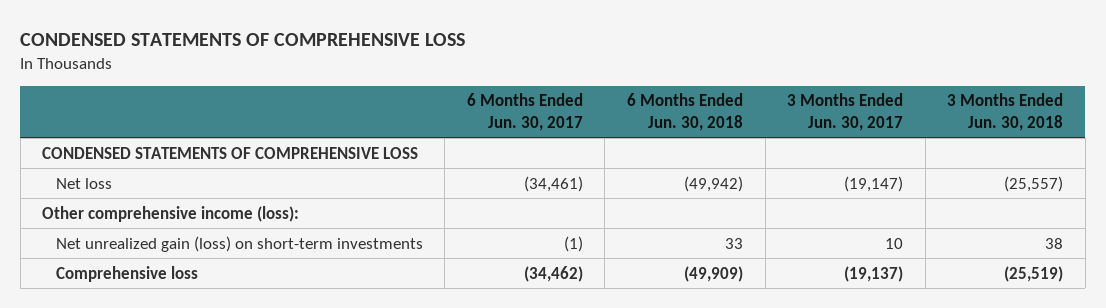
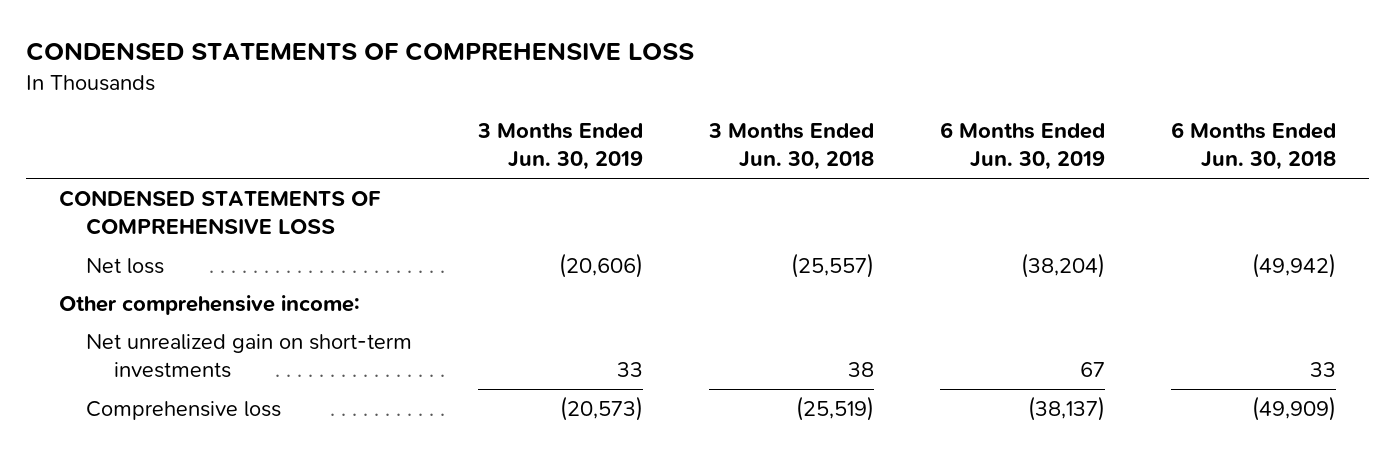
- | 6 Months Ended Jun. 30, 2017 | 6 Months Ended Jun. 30, 2018 | 3 Months Ended Jun. 30, 2017 | 3 Months Ended Jun. 30, 2018
+ | 3 Months Ended Jun. 30, 2019 | 3 Months Ended Jun. 30, 2018 | 6 Months Ended Jun. 30, 2019 | 6 Months Ended Jun. 30, 2018
- Other comprehensive income (loss):
- Net unrealized gain (loss) on short-term investments | (1) | 33 | 10 | 38
+ Other comprehensive income:
+ Net unrealized gain on short-term investments | 33 | 38 | 67 | 33

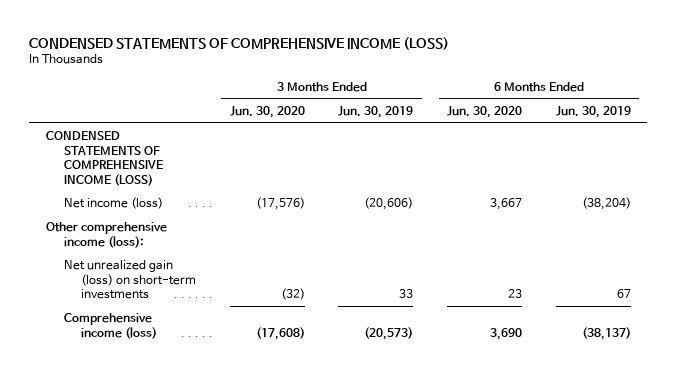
- CONDENSED STATEMENTS OF COMPREHENSIVE LOSS
+ CONDENSED STATEMENTS OF COMPREHENSIVE INCOME (LOSS)
- | 3 Months Ended Jun. 30, 2019 | 3 Months Ended Jun. 30, 2018 | 6 Months Ended Jun. 30, 2019 | 6 Months Ended Jun. 30, 2018
+ | 3 Months Ended Jun. 30, 2020 | 3 Months Ended Jun. 30, 2019 | 6 Months Ended Jun. 30, 2020 | 6 Months Ended Jun. 30, 2019
- CONDENSED STATEMENTS OF COMPREHENSIVE LOSS
- Net loss | (20,606) | (25,557) | (38,204) | (49,942)
- Other comprehensive income:
- Net unrealized gain on short-term investments | 33 | 38 | 67 | 33
- Comprehensive loss | (20,573) | (25,519) | (38,137) | (49,909)
+ CONDENSED STATEMENTS OF COMPREHENSIVE INCOME (LOSS)
+ Net income (loss) | (17,576) | (20,606) | 3,667 | (38,204)
+ Other comprehensive income (loss):
+ Net unrealized gain (loss) on short-term investments | (32) | 33 | 23 | 67
+ Comprehensive income (loss) | (17,608) | (20,573) | 3,690 | (38,137)

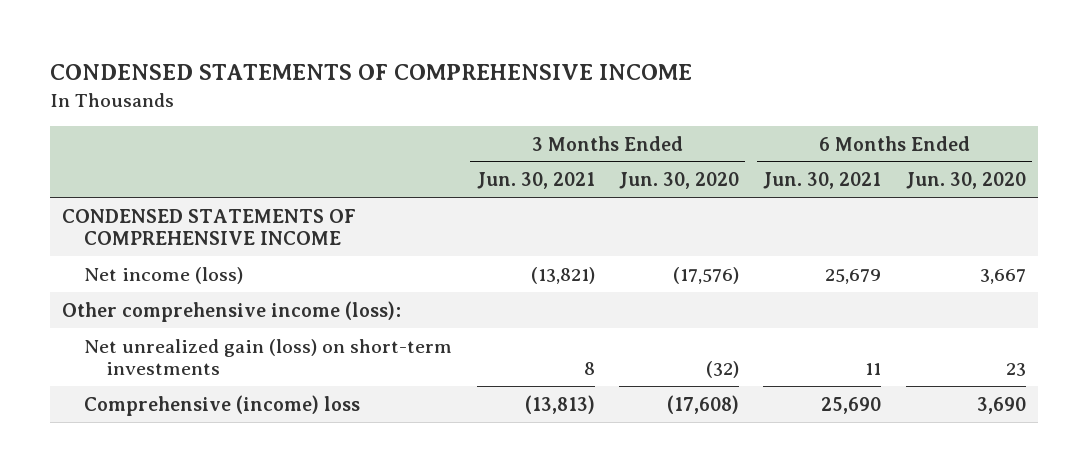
- CONDENSED STATEMENTS OF COMPREHENSIVE INCOME (LOSS)
+ CONDENSED STATEMENTS OF COMPREHENSIVE INCOME
- | 3 Months Ended Jun. 30, 2020 | 3 Months Ended Jun. 30, 2019 | 6 Months Ended Jun. 30, 2020 | 6 Months Ended Jun. 30, 2019
+ | 3 Months Ended Jun. 30, 2021 | 3 Months Ended Jun. 30, 2020 | 6 Months Ended Jun. 30, 2021 | 6 Months Ended Jun. 30, 2020
- CONDENSED STATEMENTS OF COMPREHENSIVE INCOME (LOSS)
+ CONDENSED STATEMENTS OF COMPREHENSIVE INCOME
- Comprehensive income (loss) | (17,608) | (20,573) | 3,690 | (38,137)
+ Comprehensive (income) loss | (13,813) | (17,608) | 25,690 | 3,690

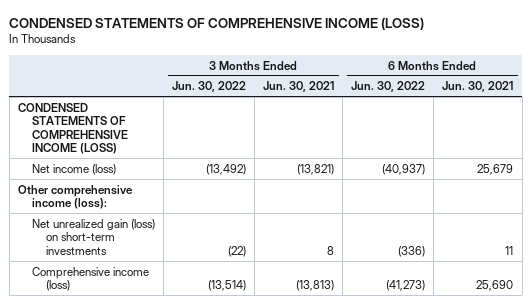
- CONDENSED STATEMENTS OF COMPREHENSIVE INCOME
+ CONDENSED STATEMENTS OF COMPREHENSIVE INCOME (LOSS)
- | 3 Months Ended Jun. 30, 2021 | 3 Months Ended Jun. 30, 2020 | 6 Months Ended Jun. 30, 2021 | 6 Months Ended Jun. 30, 2020
+ | 3 Months Ended Jun. 30, 2022 | 3 Months Ended Jun. 30, 2021 | 6 Months Ended Jun. 30, 2022 | 6 Months Ended Jun. 30, 2021
- CONDENSED STATEMENTS OF COMPREHENSIVE INCOME
+ CONDENSED STATEMENTS OF COMPREHENSIVE INCOME (LOSS)
- Comprehensive (income) loss | (13,813) | (17,608) | 25,690 | 3,690
+ Comprehensive income (loss) | (13,514) | (13,813) | (41,273) | 25,690

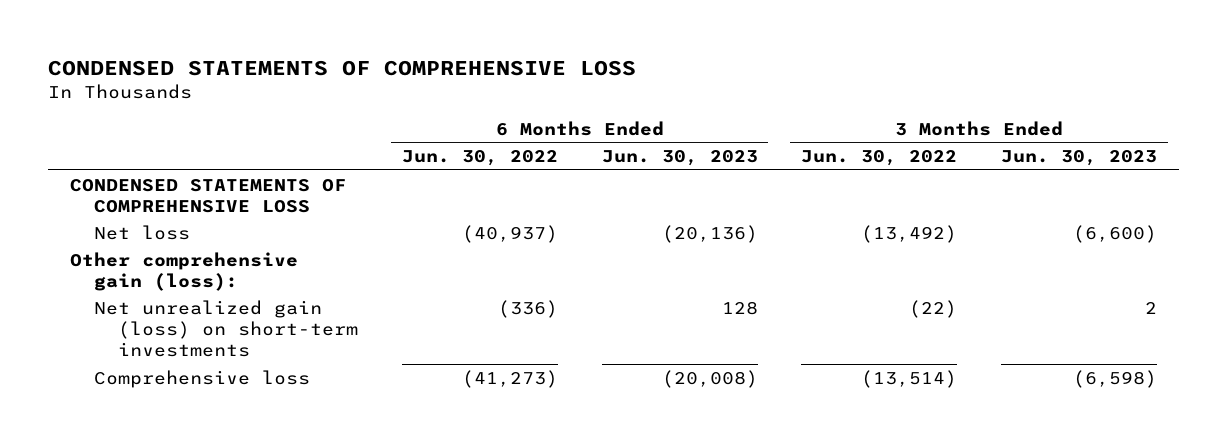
- CONDENSED STATEMENTS OF COMPREHENSIVE INCOME (LOSS)
+ CONDENSED STATEMENTS OF COMPREHENSIVE LOSS
- | 3 Months Ended Jun. 30, 2022 | 3 Months Ended Jun. 30, 2021 | 6 Months Ended Jun. 30, 2022 | 6 Months Ended Jun. 30, 2021
+ | 6 Months Ended Jun. 30, 2022 | 6 Months Ended Jun. 30, 2023 | 3 Months Ended Jun. 30, 2022 | 3 Months Ended Jun. 30, 2023
- CONDENSED STATEMENTS OF COMPREHENSIVE INCOME (LOSS)
- Net income (loss) | (13,492) | (13,821) | (40,937) | 25,679
- Other comprehensive income (loss):
+ CONDENSED STATEMENTS OF COMPREHENSIVE LOSS
+ Net loss | (40,937) | (20,136) | (13,492) | (6,600)
+ Other comprehensive gain (loss):
- Comprehensive income (loss) | (13,514) | (13,813) | (41,273) | 25,690
+ Comprehensive loss | (41,273) | (20,008) | (13,514) | (6,598)

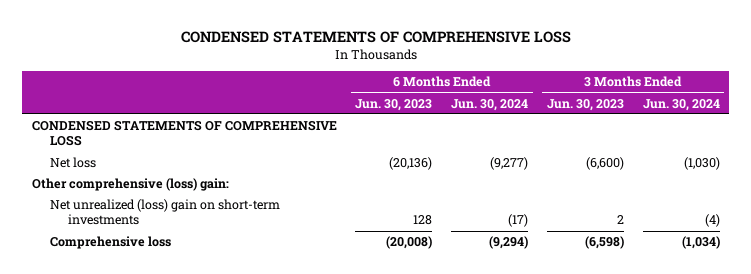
- | 6 Months Ended Jun. 30, 2022 | 6 Months Ended Jun. 30, 2023 | 3 Months Ended Jun. 30, 2022 | 3 Months Ended Jun. 30, 2023
+ | 6 Months Ended Jun. 30, 2023 | 6 Months Ended Jun. 30, 2024 | 3 Months Ended Jun. 30, 2023 | 3 Months Ended Jun. 30, 2024
- Other comprehensive gain (loss):
- Net unrealized gain (loss) on short-term investments | (336) | 128 | (22) | 2
+ Other comprehensive (loss) gain:
+ Net unrealized (loss) gain on short-term investments | 128 | (17) | 2 | (4)

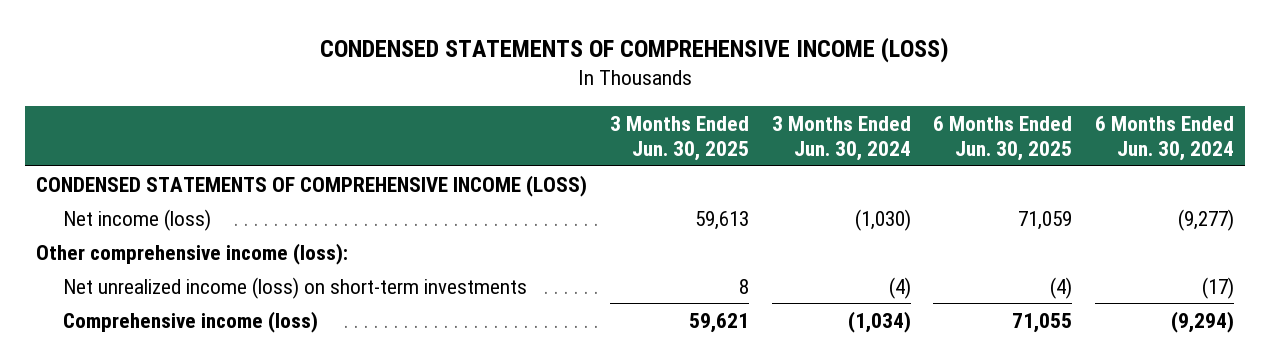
- CONDENSED STATEMENTS OF COMPREHENSIVE LOSS
+ CONDENSED STATEMENTS OF COMPREHENSIVE INCOME (LOSS)
- | 6 Months Ended Jun. 30, 2023 | 6 Months Ended Jun. 30, 2024 | 3 Months Ended Jun. 30, 2023 | 3 Months Ended Jun. 30, 2024
+ | 3 Months Ended Jun. 30, 2025 | 3 Months Ended Jun. 30, 2024 | 6 Months Ended Jun. 30, 2025 | 6 Months Ended Jun. 30, 2024
- CONDENSED STATEMENTS OF COMPREHENSIVE LOSS
- Net loss | (20,136) | (9,277) | (6,600) | (1,030)
- Other comprehensive (loss) gain:
- Net unrealized (loss) gain on short-term investments | 128 | (17) | 2 | (4)
- Comprehensive loss | (20,008) | (9,294) | (6,598) | (1,034)
+ CONDENSED STATEMENTS OF COMPREHENSIVE INCOME (LOSS)
+ Net income (loss) | 59,613 | (1,030) | 71,059 | (9,277)
+ Other comprehensive income (loss):
+ Net unrealized income (loss) on short-term investments | 8 | (4) | (4) | (17)
+ Comprehensive income (loss) | 59,621 | (1,034) | 71,055 | (9,294)

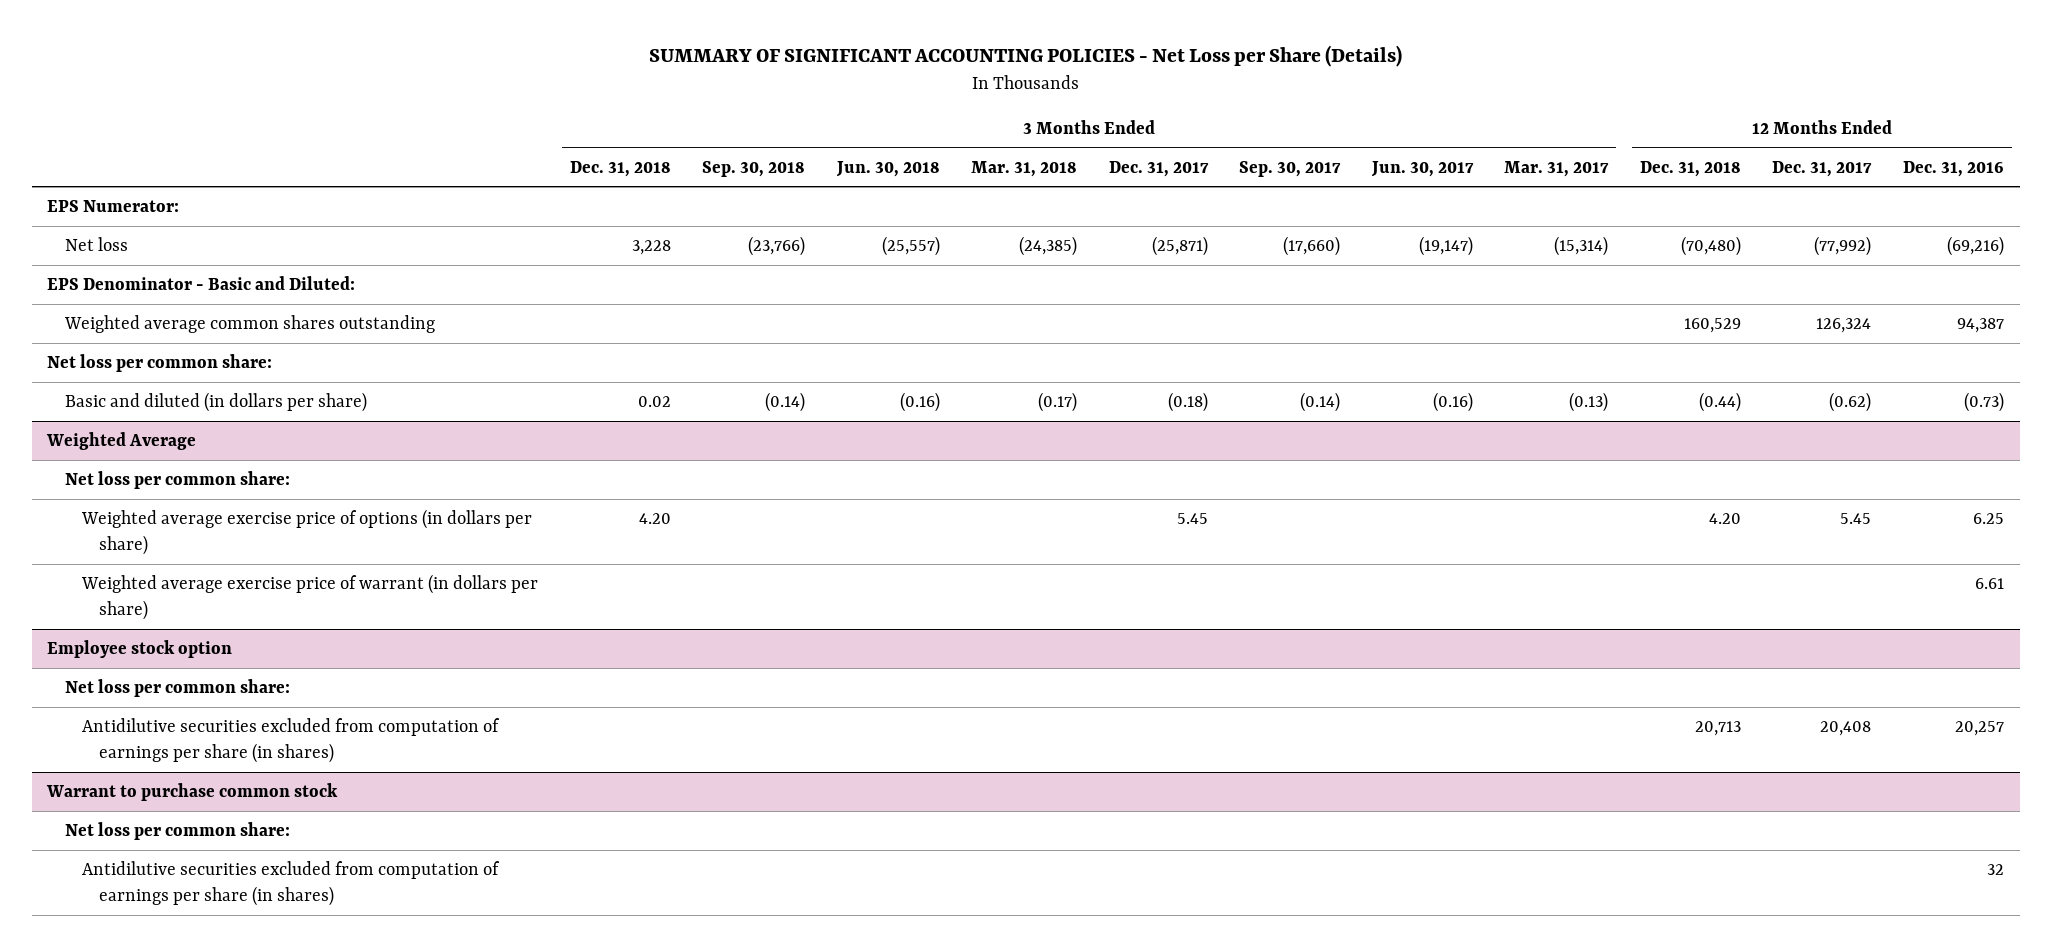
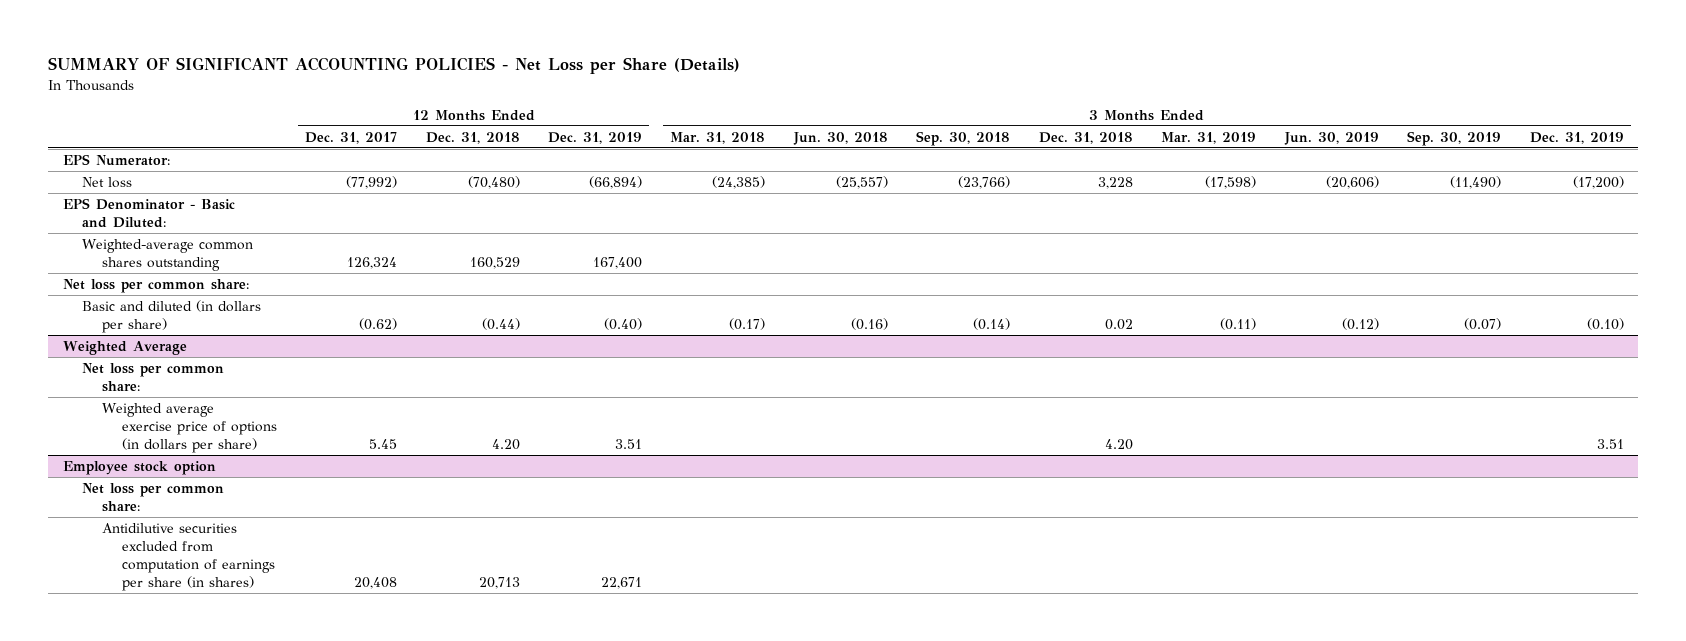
- | 3 Months Ended Dec. 31, 2018 | 3 Months Ended Sep. 30, 2018 | 3 Months Ended Jun. 30, 2018 | 3 Months Ended Mar. 31, 2018 | 3 Months Ended Dec. 31, 2017 | 3 Months Ended Sep. 30, 2017 | 3 Months Ended Jun. 30, 2017 | 3 Months Ended Mar. 31, 2017 | 12 Months Ended Dec. 31, 2018 | 12 Months Ended Dec. 31, 2017 | 12 Months Ended Dec. 31, 2016
+ | 12 Months Ended Dec. 31, 2017 | 12 Months Ended Dec. 31, 2018 | 12 Months Ended Dec. 31, 2019 | 3 Months Ended Mar. 31, 2018 | 3 Months Ended Jun. 30, 2018 | 3 Months Ended Sep. 30, 2018 | 3 Months Ended Dec. 31, 2018 | 3 Months Ended Mar. 31, 2019 | 3 Months Ended Jun. 30, 2019 | 3 Months Ended Sep. 30, 2019 | 3 Months Ended Dec. 31, 2019
- Weighted average common shares outstanding | | | | | | | | | 160,529 | 126,324 | 94,387
+ Weighted-average common shares outstanding | 126,324 | 160,529 | 167,400 | | | | | | | |
@ Weighted Average
- Weighted average exercise price of warrant (in dollars per share) | | | | | | | | | | | 6.61
- Warrant to purchase common stock
- Net loss per common share:
- Antidilutive securities excluded from computation of earnings per share (in shares) | | | | | | | | | | | 32

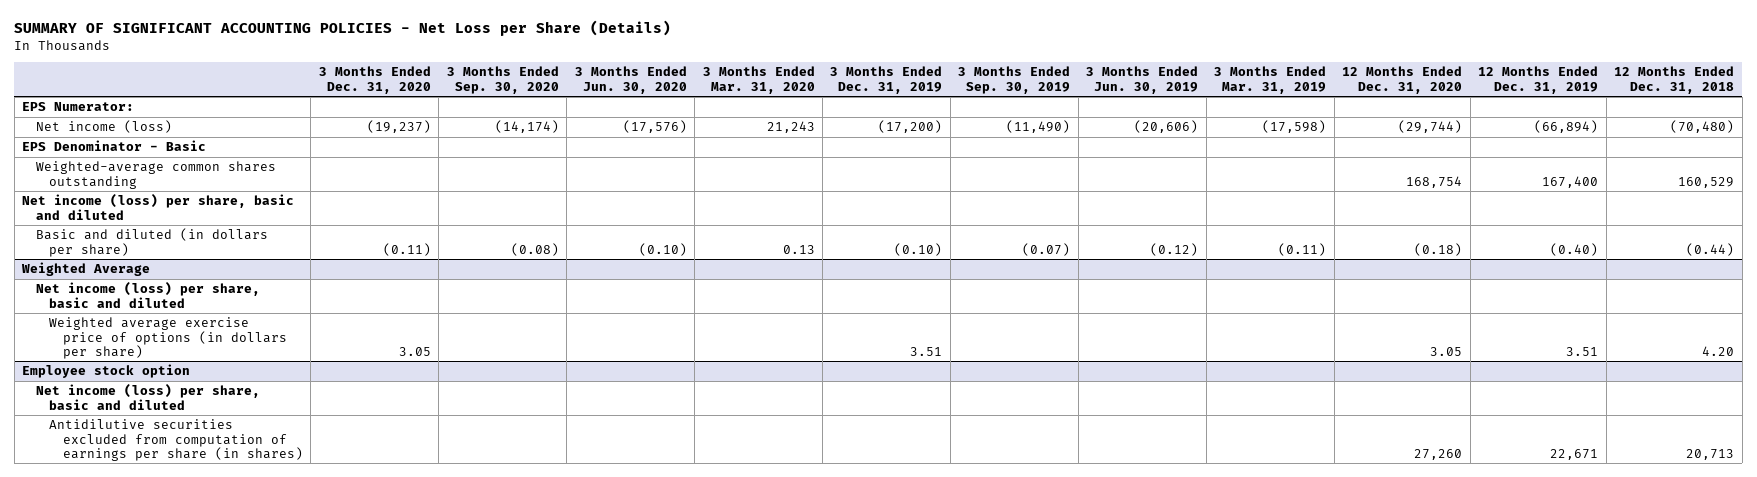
- | 12 Months Ended Dec. 31, 2017 | 12 Months Ended Dec. 31, 2018 | 12 Months Ended Dec. 31, 2019 | 3 Months Ended Mar. 31, 2018 | 3 Months Ended Jun. 30, 2018 | 3 Months Ended Sep. 30, 2018 | 3 Months Ended Dec. 31, 2018 | 3 Months Ended Mar. 31, 2019 | 3 Months Ended Jun. 30, 2019 | 3 Months Ended Sep. 30, 2019 | 3 Months Ended Dec. 31, 2019
+ | 3 Months Ended Dec. 31, 2020 | 3 Months Ended Sep. 30, 2020 | 3 Months Ended Jun. 30, 2020 | 3 Months Ended Mar. 31, 2020 | 3 Months Ended Dec. 31, 2019 | 3 Months Ended Sep. 30, 2019 | 3 Months Ended Jun. 30, 2019 | 3 Months Ended Mar. 31, 2019 | 12 Months Ended Dec. 31, 2020 | 12 Months Ended Dec. 31, 2019 | 12 Months Ended Dec. 31, 2018
- Net loss | (77,992) | (70,480) | (66,894) | (24,385) | (25,557) | (23,766) | 3,228 | (17,598) | (20,606) | (11,490) | (17,200)
- EPS Denominator - Basic and Diluted:
+ Net income (loss) | (19,237) | (14,174) | (17,576) | 21,243 | (17,200) | (11,490) | (20,606) | (17,598) | (29,744) | (66,894) | (70,480)
+ EPS Denominator - Basic
- Net loss per common share:
+ Net income (loss) per share, basic and diluted
@ Weighted Average
- Net loss per common share:
+ Net income (loss) per share, basic and diluted
@ Employee stock option
- Net loss per common share:
+ Net income (loss) per share, basic and diluted

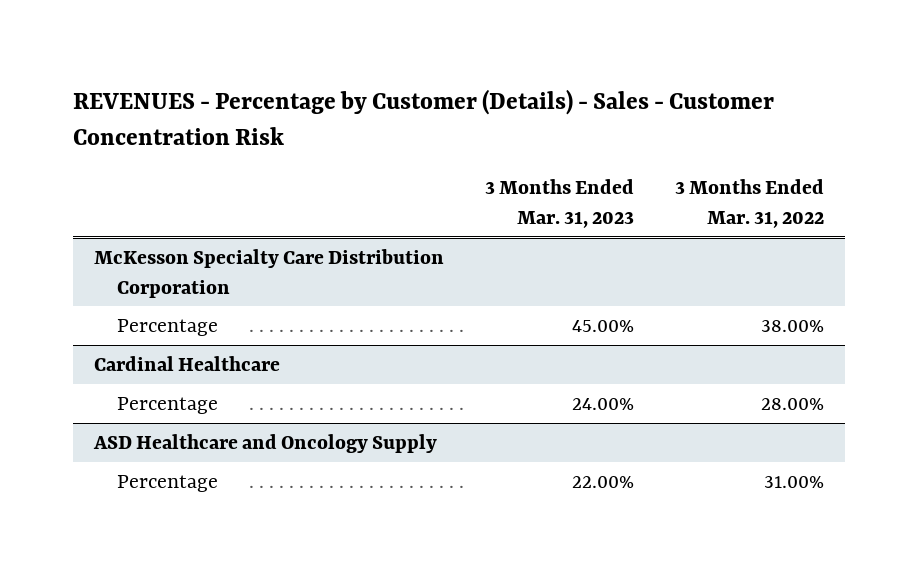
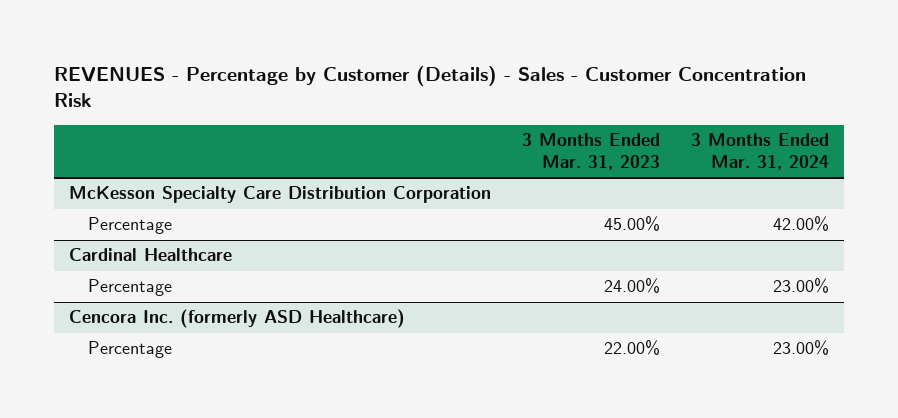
- | 3 Months Ended Mar. 31, 2023 | 3 Months Ended Mar. 31, 2022
+ | 3 Months Ended Mar. 31, 2023 | 3 Months Ended Mar. 31, 2024
- ASD Healthcare and Oncology Supply
+ Cencora Inc. (formerly ASD Healthcare)

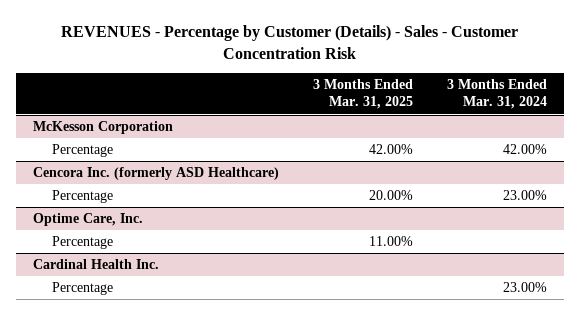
- | 3 Months Ended Mar. 31, 2023 | 3 Months Ended Mar. 31, 2024
+ | 3 Months Ended Mar. 31, 2025 | 3 Months Ended Mar. 31, 2024
- McKesson Specialty Care Distribution Corporation
+ McKesson Corporation
- Cardinal Healthcare
- Percentage | 24.00% | 23.00%
+ Optime Care, Inc.
+ Percentage | 11.00% |
+ Cardinal Health Inc.
+ Percentage | | 23.00%

